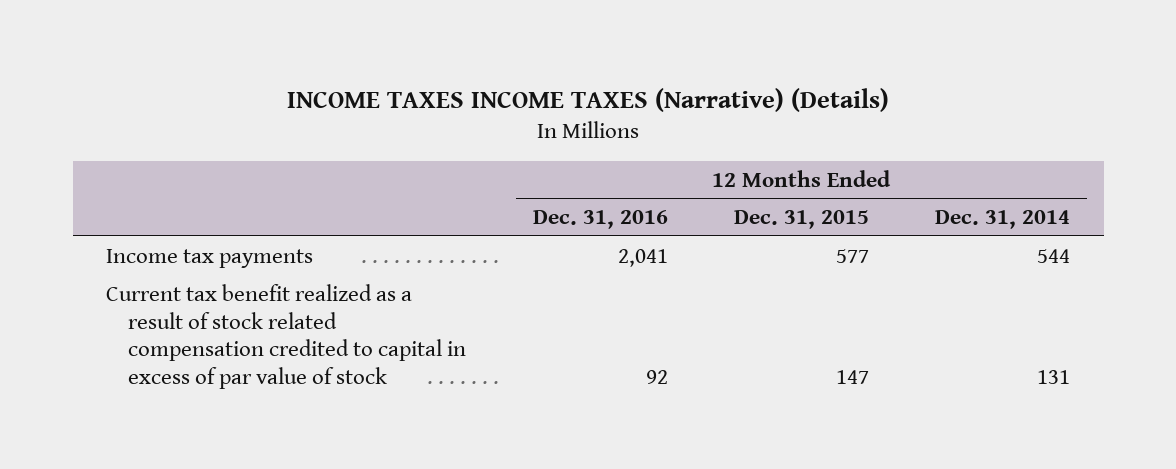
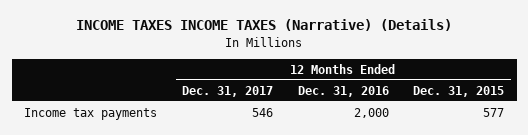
- | 12 Months Ended Dec. 31, 2016 | 12 Months Ended Dec. 31, 2015 | 12 Months Ended Dec. 31, 2014
+ | 12 Months Ended Dec. 31, 2017 | 12 Months Ended Dec. 31, 2016 | 12 Months Ended Dec. 31, 2015
- Income tax payments | 2,041 | 577 | 544
- Current tax benefit realized as a result of stock related compensation credited to capital in excess of par value of stock | 92 | 147 | 131
+ Income tax payments | 546 | 2,000 | 577

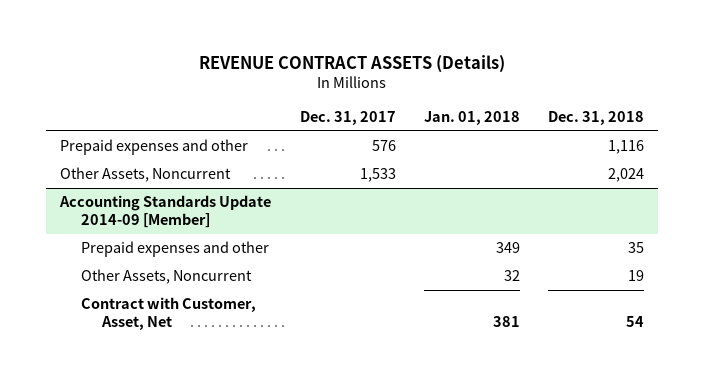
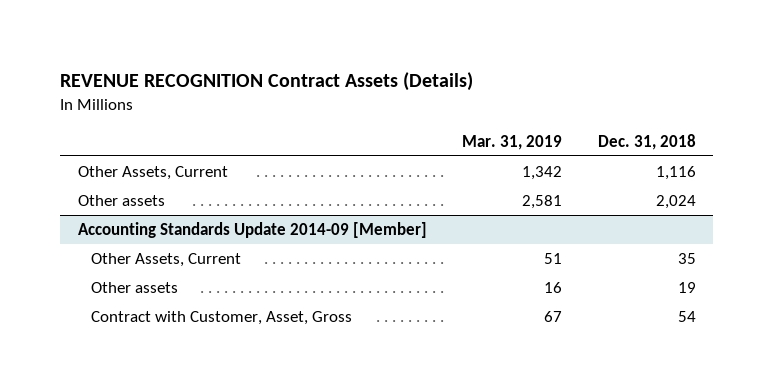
- REVENUE CONTRACT ASSETS (Details)
+ REVENUE RECOGNITION Contract Assets (Details)
- | Dec. 31, 2017 | Jan. 01, 2018 | Dec. 31, 2018
+ | Mar. 31, 2019 | Dec. 31, 2018
- Prepaid expenses and other | 576 | | 1,116
- Other Assets, Noncurrent | 1,533 | | 2,024
+ Other Assets, Current | 1,342 | 1,116
+ Other assets | 2,581 | 2,024
@ Accounting Standards Update 2014-09 [Member]
- Prepaid expenses and other | | 349 | 35
- Other Assets, Noncurrent | | 32 | 19
- Contract with Customer, Asset, Net | | 381 | 54
+ Other Assets, Current | 51 | 35
+ Other assets | 16 | 19
+ Contract with Customer, Asset, Gross | 67 | 54

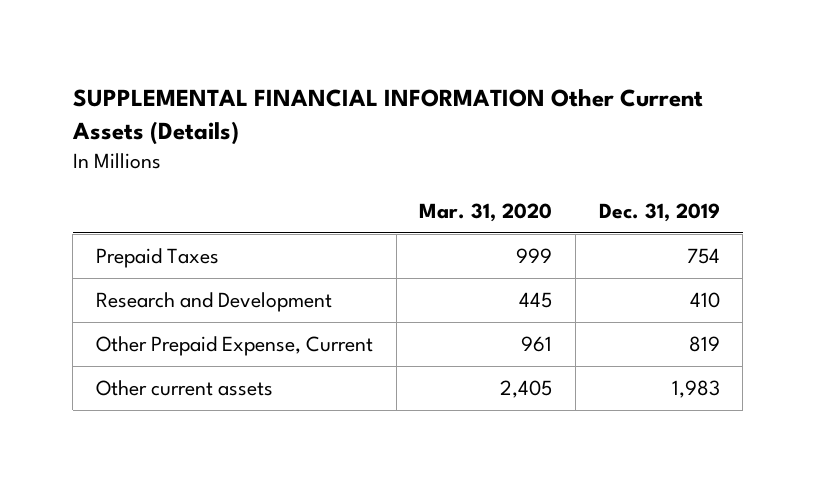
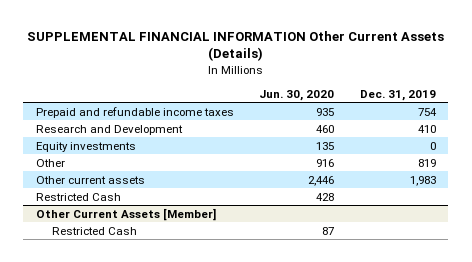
- | Mar. 31, 2020 | Dec. 31, 2019
+ | Jun. 30, 2020 | Dec. 31, 2019
- Prepaid Taxes | 999 | 754
+ Prepaid and refundable income taxes | 935 | 754
- Other Prepaid Expense, Current | 961 | 819
+ Equity investments | 135 | 0
+ Other | 916 | 819
+ Restricted Cash | 428 |
+ Other Current Assets [Member]
+ Restricted Cash | 87 |

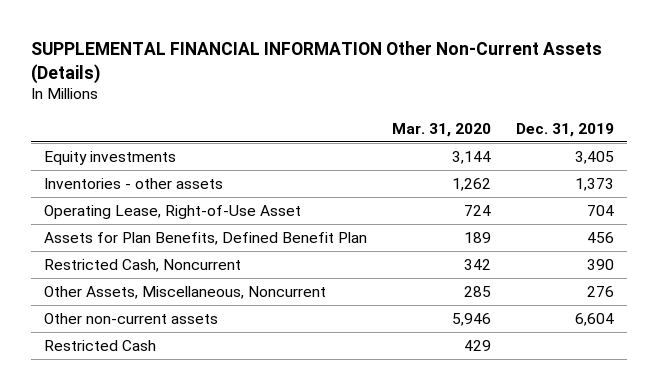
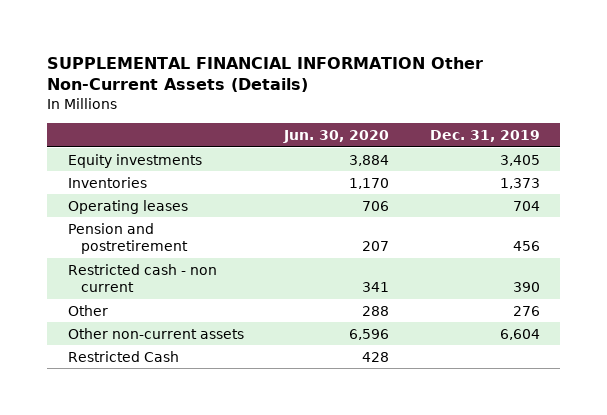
- | Mar. 31, 2020 | Dec. 31, 2019
+ | Jun. 30, 2020 | Dec. 31, 2019
- Inventories - other assets | 1,262 | 1,373
- Operating Lease, Right-of-Use Asset | 724 | 704
- Assets for Plan Benefits, Defined Benefit Plan | 189 | 456
- Restricted Cash, Noncurrent | 342 | 390
- Other Assets, Miscellaneous, Noncurrent | 285 | 276
+ Inventories | 1,170 | 1,373
+ Operating leases | 706 | 704
+ Pension and postretirement | 207 | 456
+ Restricted cash - non current | 341 | 390
+ Other | 288 | 276

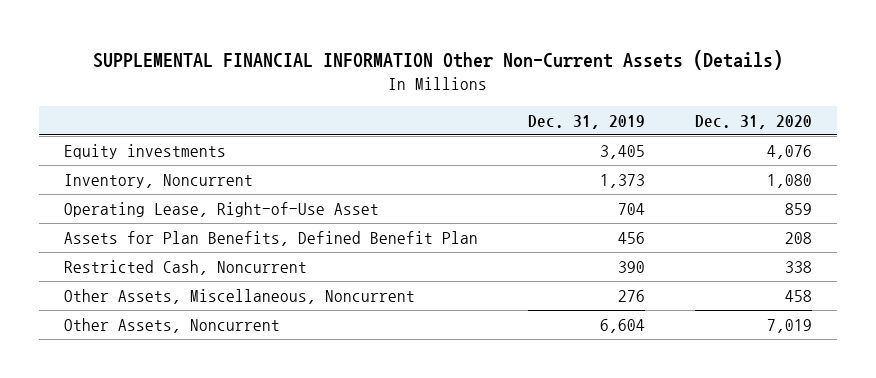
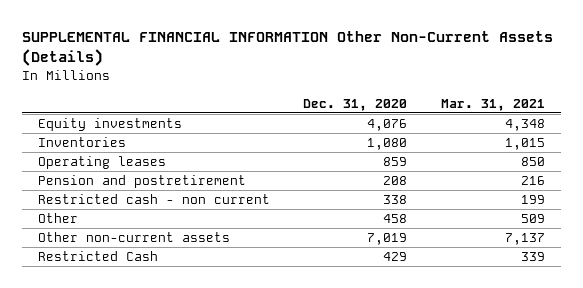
- | Dec. 31, 2019 | Dec. 31, 2020
+ | Dec. 31, 2020 | Mar. 31, 2021
- Inventory, Noncurrent | 1,373 | 1,080
- Operating Lease, Right-of-Use Asset | 704 | 859
- Assets for Plan Benefits, Defined Benefit Plan | 456 | 208
- Restricted Cash, Noncurrent | 390 | 338
- Other Assets, Miscellaneous, Noncurrent | 276 | 458
- Other Assets, Noncurrent | 6,604 | 7,019
+ Inventories | 1,080 | 1,015
+ Operating leases | 859 | 850
+ Pension and postretirement | 208 | 216
+ Restricted cash - non current | 338 | 199
+ Other | 458 | 509
+ Other non-current assets | 7,019 | 7,137
+ Restricted Cash | 429 | 339

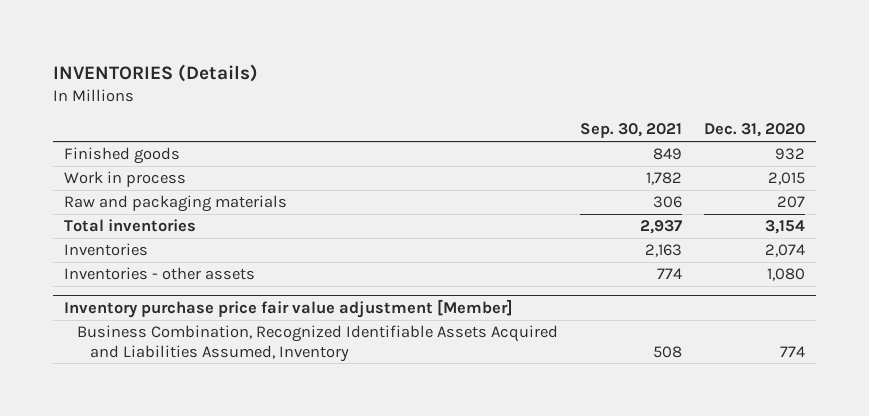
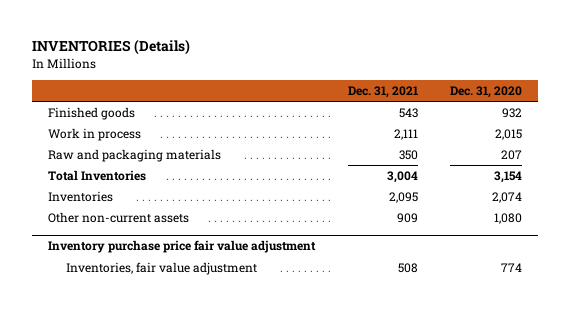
- | Sep. 30, 2021 | Dec. 31, 2020
+ | Dec. 31, 2021 | Dec. 31, 2020
- Total inventories | 2,937 | 3,154
+ Total Inventories | 3,004 | 3,154
- Inventories - other assets | 774 | 1,080
- Inventory purchase price fair value adjustment [Member]
- Business Combination, Recognized Identifiable Assets Acquired and Liabilities Assumed, Inventory | 508 | 774
+ Other non-current assets | 909 | 1,080
+ Inventory purchase price fair value adjustment
+ Inventories, fair value adjustment | 508 | 774

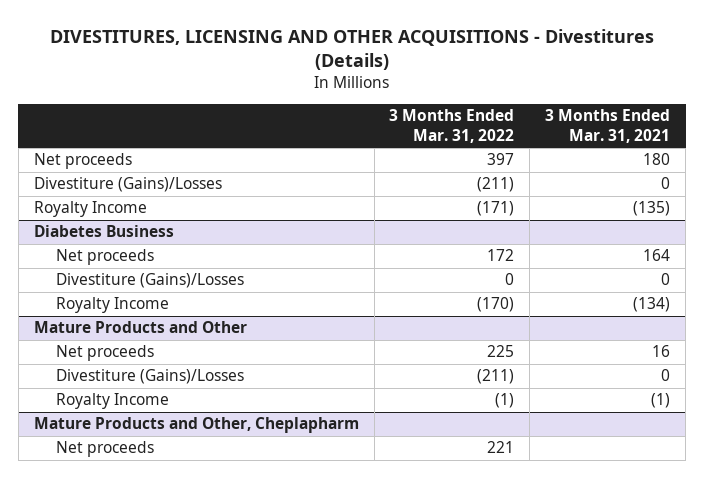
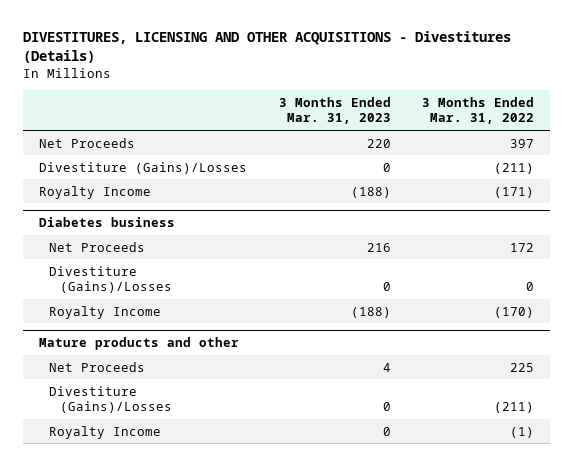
- | 3 Months Ended Mar. 31, 2022 | 3 Months Ended Mar. 31, 2021
+ | 3 Months Ended Mar. 31, 2023 | 3 Months Ended Mar. 31, 2022
- Net proceeds | 397 | 180
+ Net Proceeds | 220 | 397
- Diabetes Business
- Net proceeds | 172 | 164
+ Diabetes business
+ Net Proceeds | 216 | 172
- Mature Products and Other
- Net proceeds | 225 | 16
+ Mature products and other
+ Net Proceeds | 4 | 225
- Mature Products and Other, Cheplapharm
- Net proceeds | 221 |

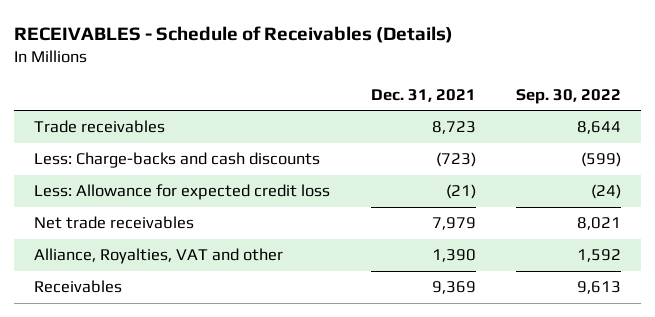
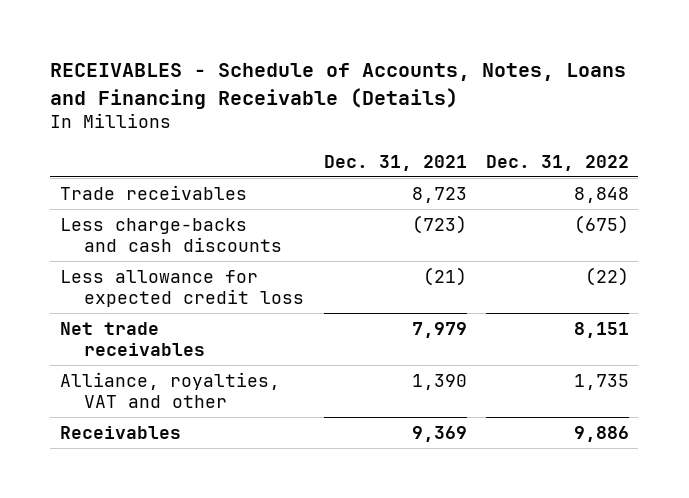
- RECEIVABLES - Schedule of Receivables (Details)
+ RECEIVABLES - Schedule of Accounts, Notes, Loans and Financing Receivable (Details)
- | Dec. 31, 2021 | Sep. 30, 2022
+ | Dec. 31, 2021 | Dec. 31, 2022
- Less: Charge-backs and cash discounts | (723) | (599)
- Less: Allowance for expected credit loss | (21) | (24)
+ Less charge-backs and cash discounts | (723) | (675)
+ Less allowance for expected credit loss | (21) | (22)
- Alliance, Royalties, VAT and other | 1,390 | 1,592
+ Alliance, royalties, VAT and other | 1,390 | 1,735

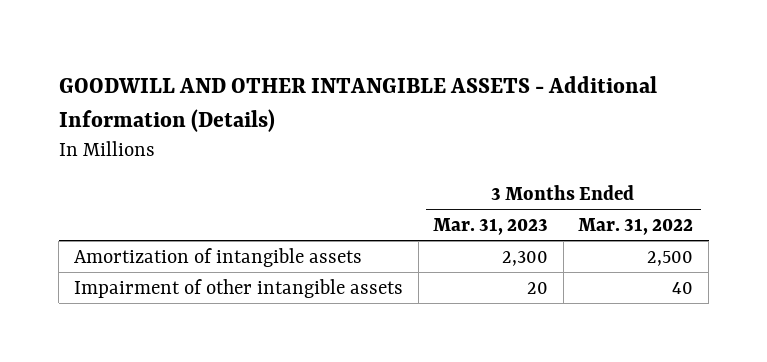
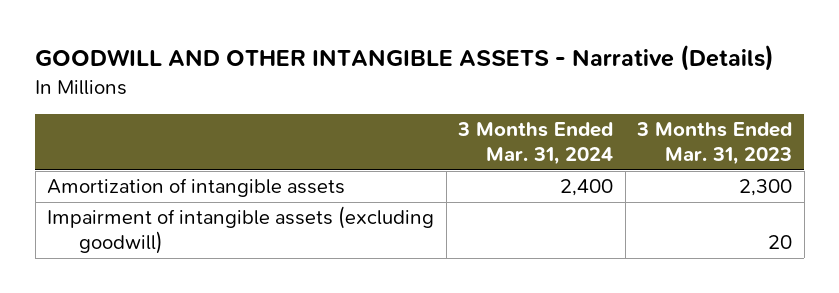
- GOODWILL AND OTHER INTANGIBLE ASSETS - Additional Information (Details)
+ GOODWILL AND OTHER INTANGIBLE ASSETS - Narrative (Details)
- | 3 Months Ended Mar. 31, 2023 | 3 Months Ended Mar. 31, 2022
+ | 3 Months Ended Mar. 31, 2024 | 3 Months Ended Mar. 31, 2023
- Impairment of other intangible assets | 20 | 40
+ Impairment of intangible assets (excluding goodwill) | | 20

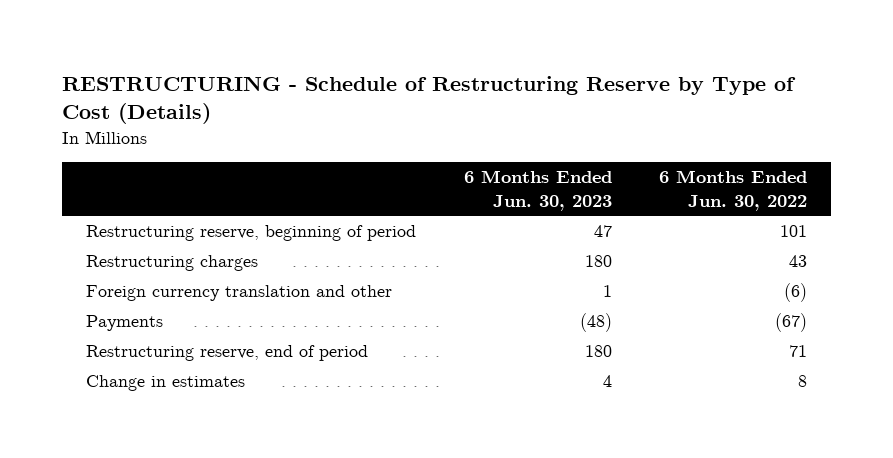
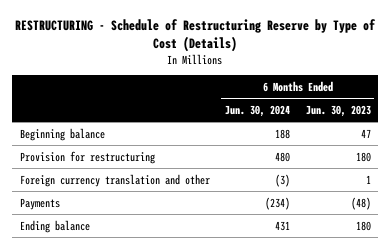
- | 6 Months Ended Jun. 30, 2023 | 6 Months Ended Jun. 30, 2022
+ | 6 Months Ended Jun. 30, 2024 | 6 Months Ended Jun. 30, 2023
- Restructuring reserve, beginning of period | 47 | 101
- Restructuring charges | 180 | 43
+ Beginning balance | 188 | 47
+ Provision for restructuring | 480 | 180
- Restructuring reserve, end of period | 180 | 71
- Change in estimates | 4 | 8
+ Ending balance | 431 | 180

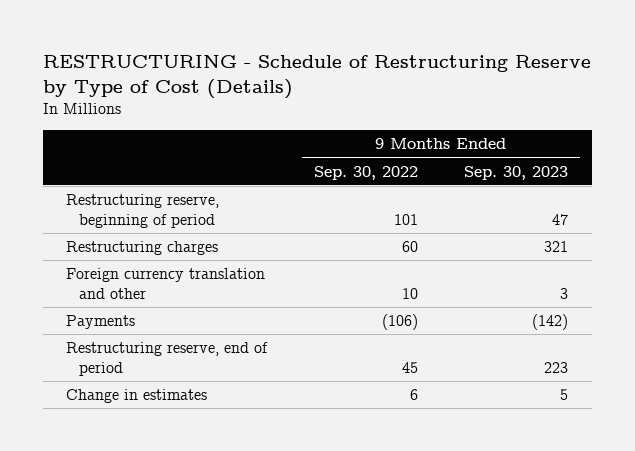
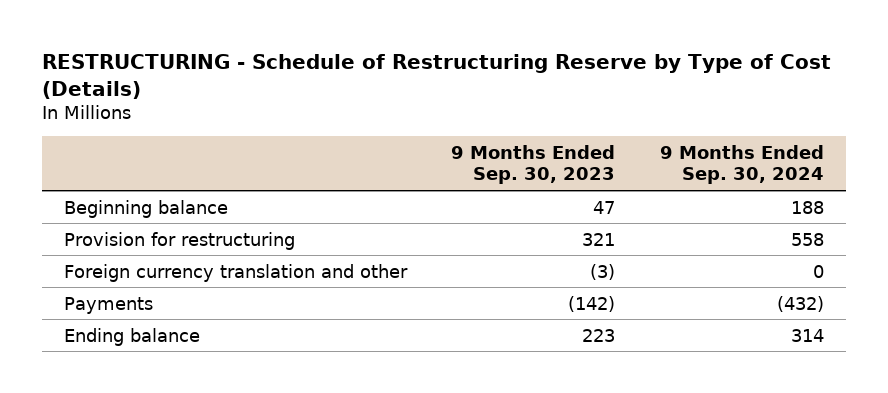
- | 9 Months Ended Sep. 30, 2022 | 9 Months Ended Sep. 30, 2023
+ | 9 Months Ended Sep. 30, 2023 | 9 Months Ended Sep. 30, 2024
- Restructuring reserve, beginning of period | 101 | 47
- Restructuring charges | 60 | 321
- Foreign currency translation and other | 10 | 3
+ Beginning balance | 47 | 188
+ Provision for restructuring | 321 | 558
+ Foreign currency translation and other | (3) | 0
- Restructuring reserve, end of period | 45 | 223
- Change in estimates | 6 | 5
+ Ending balance | 223 | 314

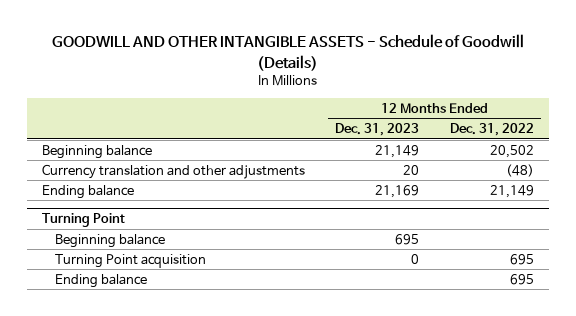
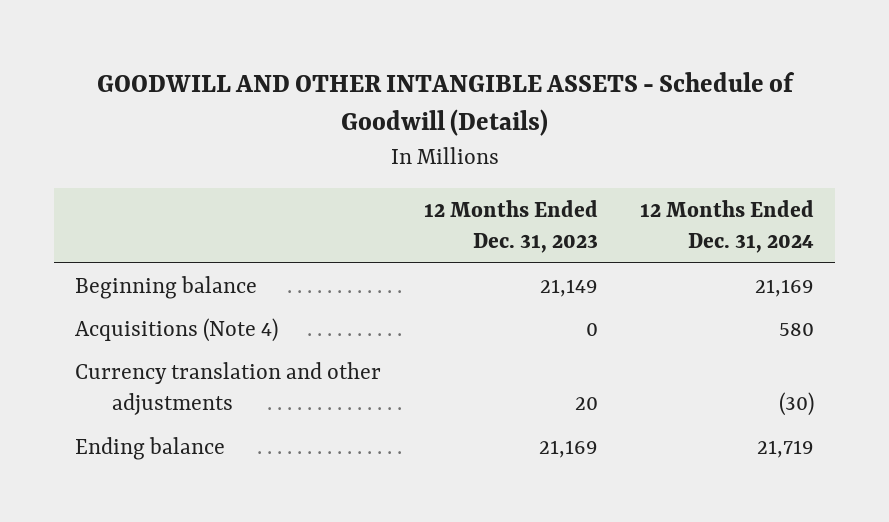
- | 12 Months Ended Dec. 31, 2023 | 12 Months Ended Dec. 31, 2022
+ | 12 Months Ended Dec. 31, 2023 | 12 Months Ended Dec. 31, 2024
+ Acquisitions (Note 4) | 0 | 580
- Turning Point
- Beginning balance | 695 |
- Turning Point acquisition | 0 | 695
- Ending balance | | 695

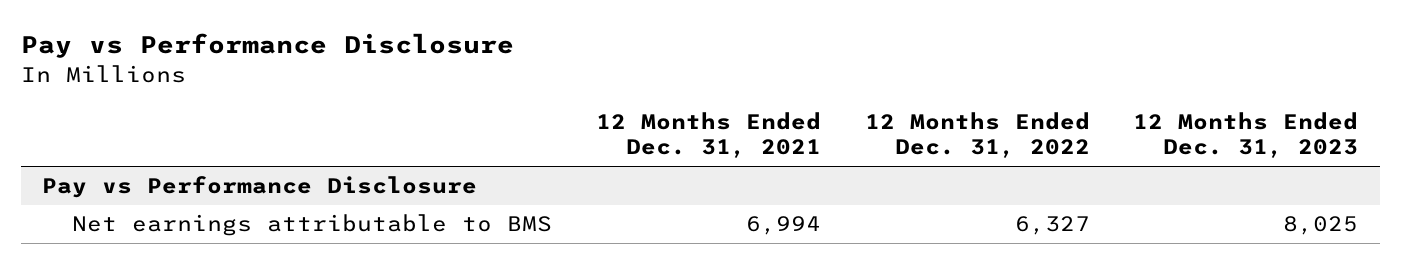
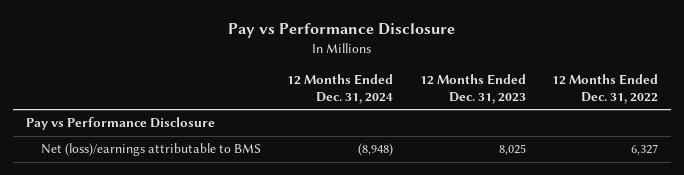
- | 12 Months Ended Dec. 31, 2021 | 12 Months Ended Dec. 31, 2022 | 12 Months Ended Dec. 31, 2023
+ | 12 Months Ended Dec. 31, 2024 | 12 Months Ended Dec. 31, 2023 | 12 Months Ended Dec. 31, 2022
- Net earnings attributable to BMS | 6,994 | 6,327 | 8,025
+ Net (loss)/earnings attributable to BMS | (8,948) | 8,025 | 6,327

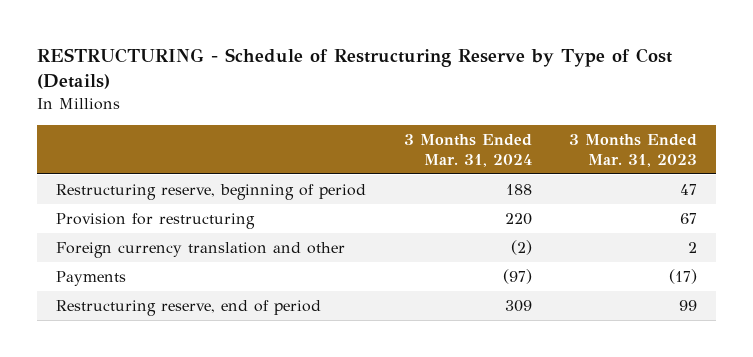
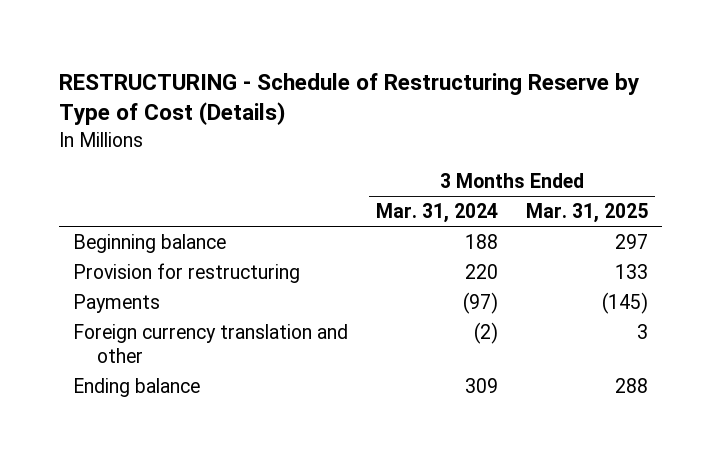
- | 3 Months Ended Mar. 31, 2024 | 3 Months Ended Mar. 31, 2023
+ | 3 Months Ended Mar. 31, 2024 | 3 Months Ended Mar. 31, 2025
- Restructuring reserve, beginning of period | 188 | 47
+ Beginning balance | 188 | 297
- Restructuring reserve, end of period | 309 | 99
moved down: Foreign currency translation and other | (2) | 3
+ Ending balance | 309 | 288

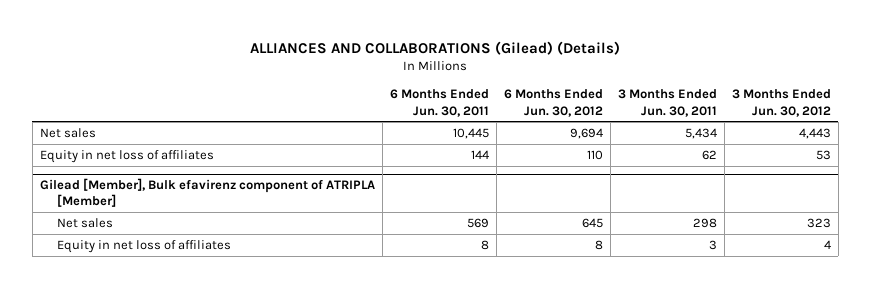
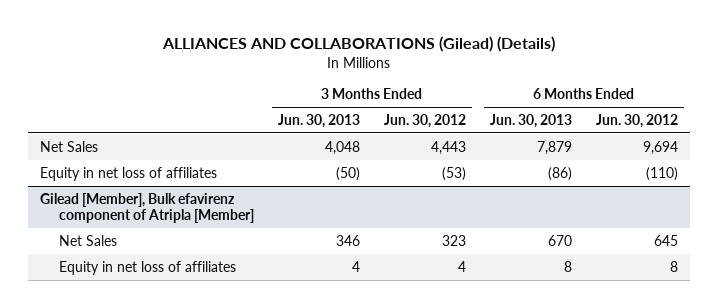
- | 6 Months Ended Jun. 30, 2011 | 6 Months Ended Jun. 30, 2012 | 3 Months Ended Jun. 30, 2011 | 3 Months Ended Jun. 30, 2012
+ | 3 Months Ended Jun. 30, 2013 | 3 Months Ended Jun. 30, 2012 | 6 Months Ended Jun. 30, 2013 | 6 Months Ended Jun. 30, 2012
- Net sales | 10,445 | 9,694 | 5,434 | 4,443
- Equity in net loss of affiliates | 144 | 110 | 62 | 53
- Gilead [Member], Bulk efavirenz component of ATRIPLA [Member]
- Net sales | 569 | 645 | 298 | 323
+ Net Sales | 4,048 | 4,443 | 7,879 | 9,694
+ Equity in net loss of affiliates | (50) | (53) | (86) | (110)
+ Gilead [Member], Bulk efavirenz component of Atripla [Member]
+ Net Sales | 346 | 323 | 670 | 645

